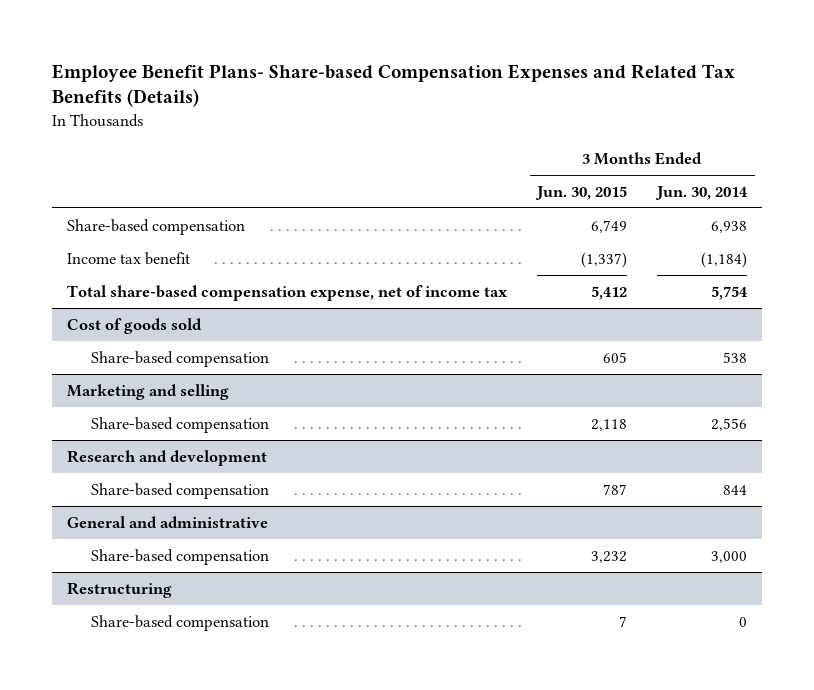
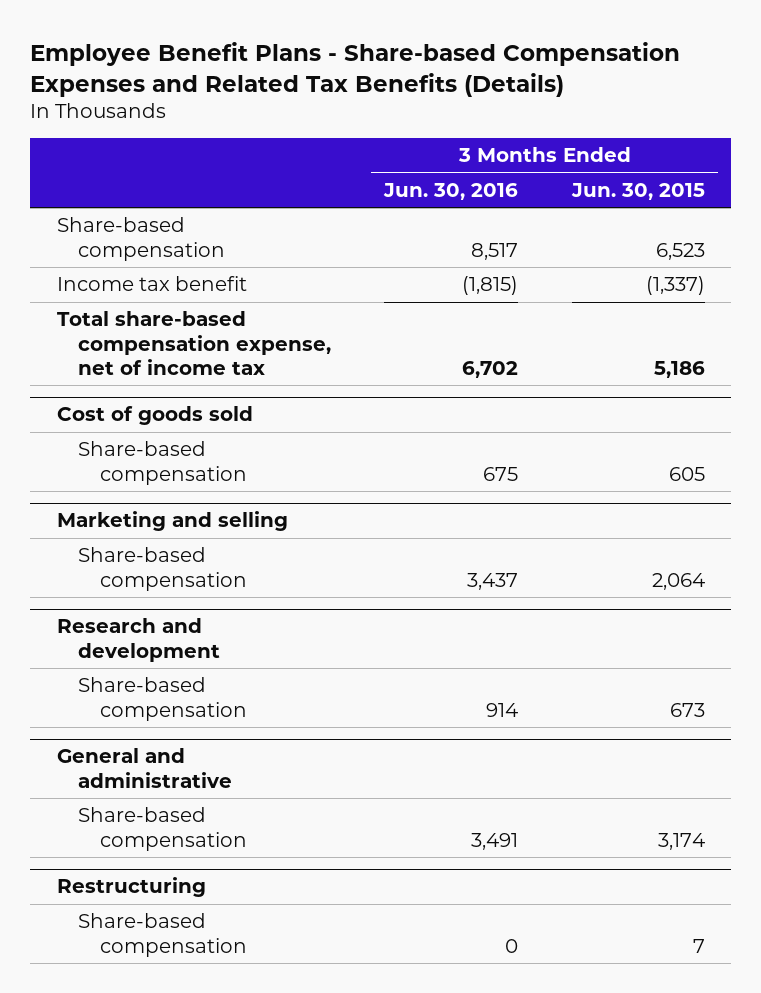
- Employee Benefit Plans- Share-based Compensation Expenses and Related Tax Benefits (Details)
+ Employee Benefit Plans - Share-based Compensation Expenses and Related Tax Benefits (Details)
- | 3 Months Ended Jun. 30, 2015 | 3 Months Ended Jun. 30, 2014
+ | 3 Months Ended Jun. 30, 2016 | 3 Months Ended Jun. 30, 2015
- Share-based compensation | 6,749 | 6,938
+ Share-based compensation | 8,517 | 6,523
- Total share-based compensation expense, net of income tax | 5,412 | 5,754
+ Total share-based compensation expense, net of income tax | 6,702 | 5,186
@ Marketing and selling
- Share-based compensation | 2,118 | 2,556
+ Share-based compensation | 3,437 | 2,064
@ Research and development
- Share-based compensation | 787 | 844
+ Share-based compensation | 914 | 673
@ General and administrative
- Share-based compensation | 3,232 | 3,000
+ Share-based compensation | 3,491 | 3,174

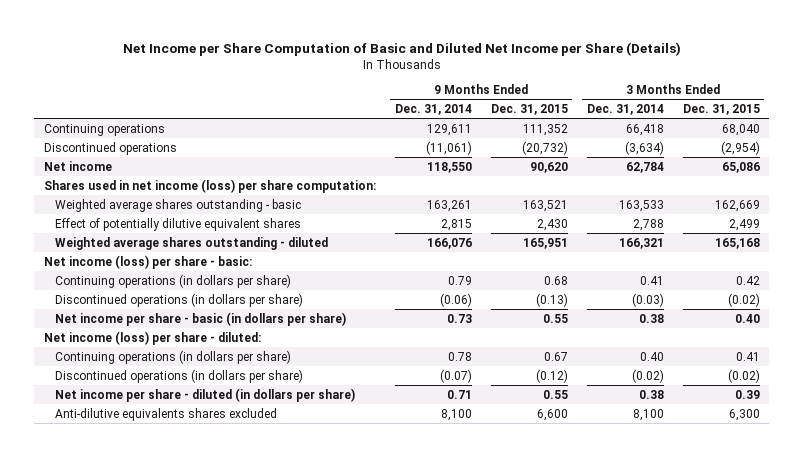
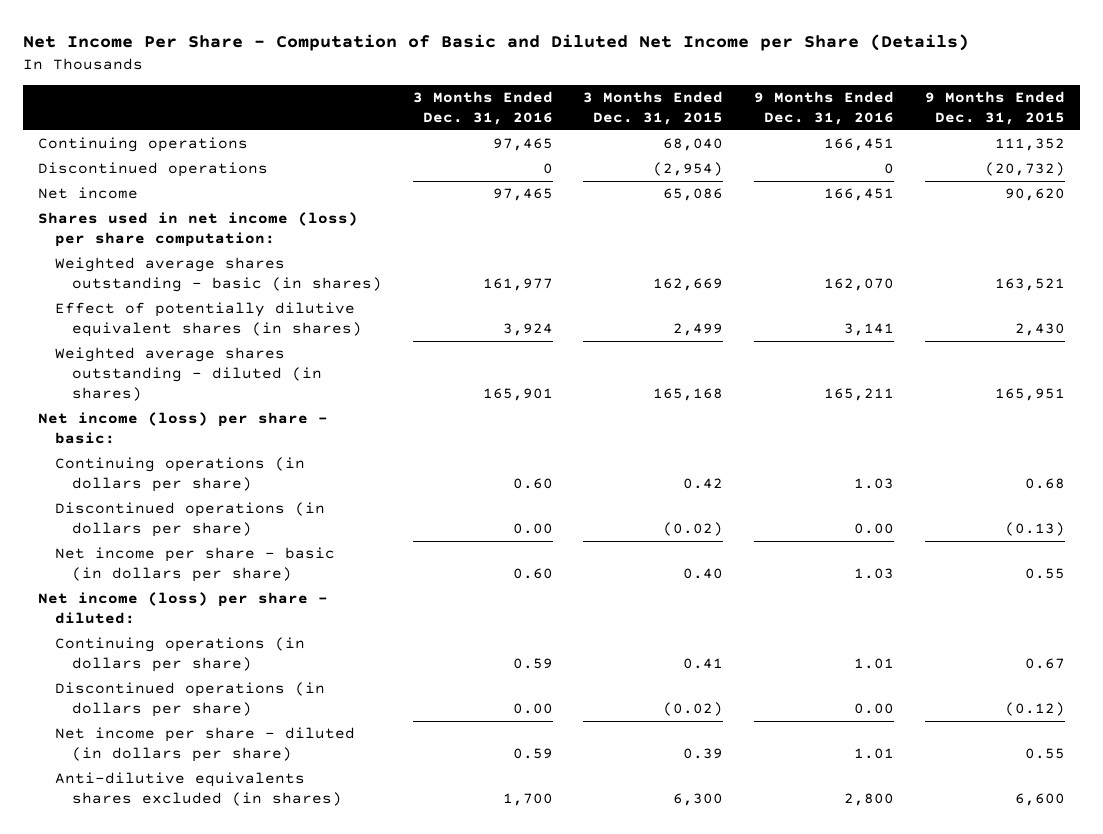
- Net Income per Share Computation of Basic and Diluted Net Income per Share (Details)
+ Net Income Per Share - Computation of Basic and Diluted Net Income per Share (Details)
- | 9 Months Ended Dec. 31, 2014 | 9 Months Ended Dec. 31, 2015 | 3 Months Ended Dec. 31, 2014 | 3 Months Ended Dec. 31, 2015
+ | 3 Months Ended Dec. 31, 2016 | 3 Months Ended Dec. 31, 2015 | 9 Months Ended Dec. 31, 2016 | 9 Months Ended Dec. 31, 2015
- Weighted average shares outstanding - basic | 163,261 | 163,521 | 163,533 | 162,669
- Effect of potentially dilutive equivalent shares | 2,815 | 2,430 | 2,788 | 2,499
- Weighted average shares outstanding - diluted | 166,076 | 165,951 | 166,321 | 165,168
+ Weighted average shares outstanding - basic (in shares) | 161,977 | 162,669 | 162,070 | 163,521
+ Effect of potentially dilutive equivalent shares (in shares) | 3,924 | 2,499 | 3,141 | 2,430
+ Weighted average shares outstanding - diluted (in shares) | 165,901 | 165,168 | 165,211 | 165,951
- Anti-dilutive equivalents shares excluded | 8,100 | 6,600 | 8,100 | 6,300
+ Anti-dilutive equivalents shares excluded (in shares) | 1,700 | 6,300 | 2,800 | 6,600

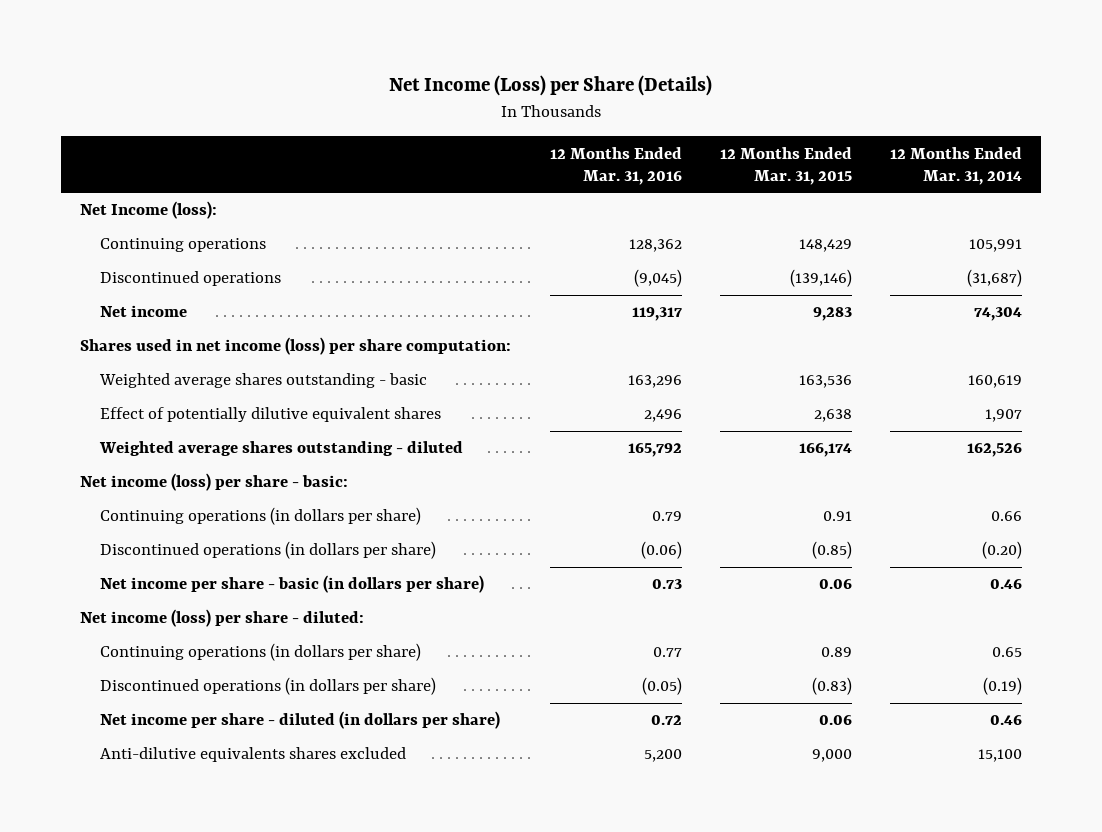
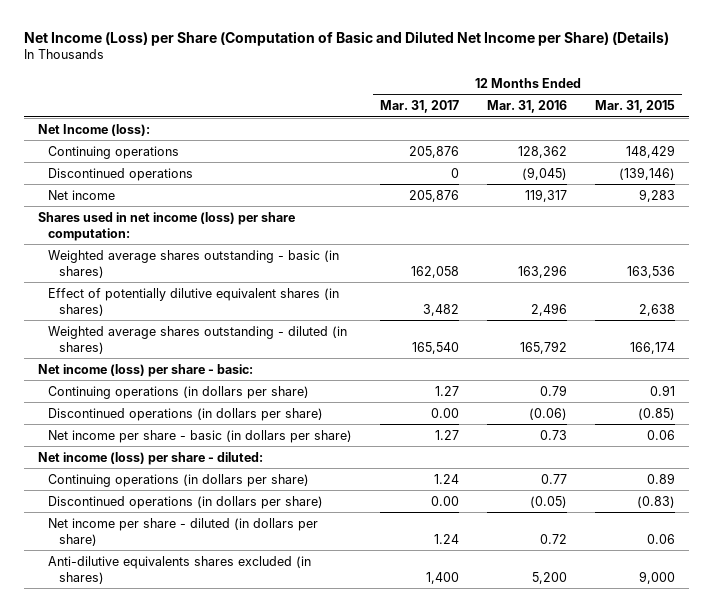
- Net Income (Loss) per Share (Details)
+ Net Income (Loss) per Share (Computation of Basic and Diluted Net Income per Share) (Details)
- | 12 Months Ended Mar. 31, 2016 | 12 Months Ended Mar. 31, 2015 | 12 Months Ended Mar. 31, 2014
+ | 12 Months Ended Mar. 31, 2017 | 12 Months Ended Mar. 31, 2016 | 12 Months Ended Mar. 31, 2015
- Weighted average shares outstanding - basic | 163,296 | 163,536 | 160,619
- Effect of potentially dilutive equivalent shares | 2,496 | 2,638 | 1,907
- Weighted average shares outstanding - diluted | 165,792 | 166,174 | 162,526
+ Weighted average shares outstanding - basic (in shares) | 162,058 | 163,296 | 163,536
+ Effect of potentially dilutive equivalent shares (in shares) | 3,482 | 2,496 | 2,638
+ Weighted average shares outstanding - diluted (in shares) | 165,540 | 165,792 | 166,174
- Anti-dilutive equivalents shares excluded | 5,200 | 9,000 | 15,100
+ Anti-dilutive equivalents shares excluded (in shares) | 1,400 | 5,200 | 9,000

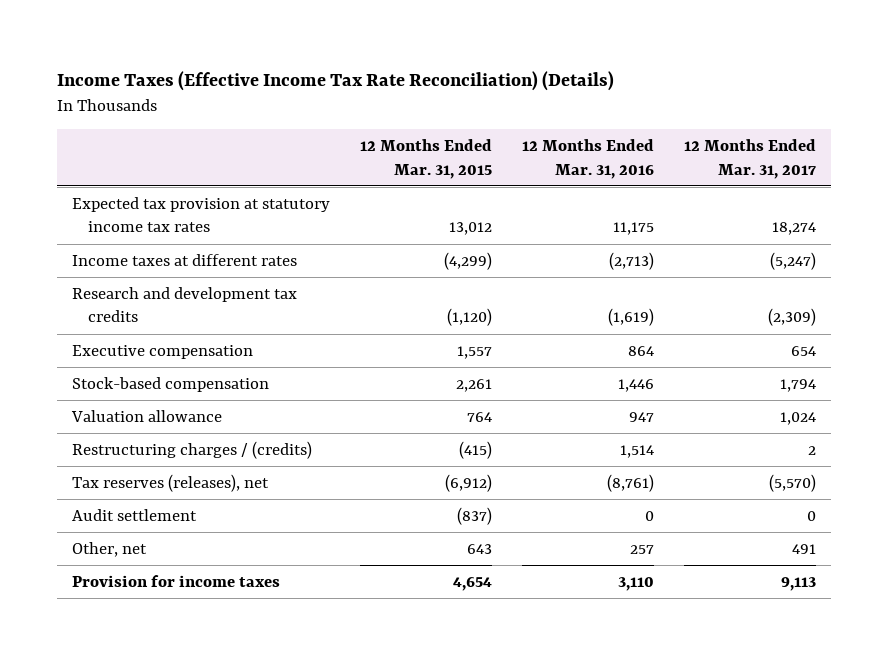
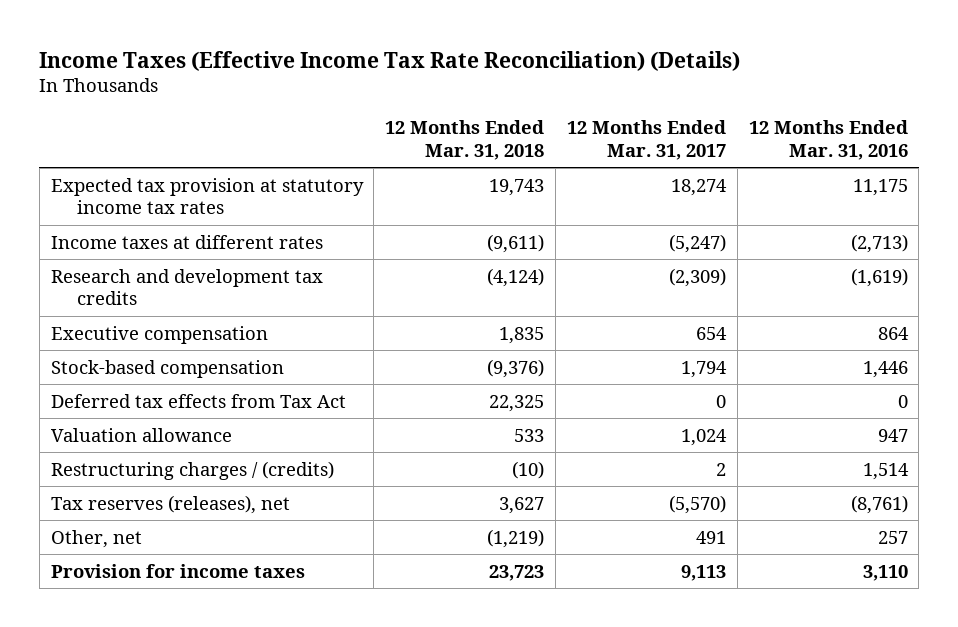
- | 12 Months Ended Mar. 31, 2015 | 12 Months Ended Mar. 31, 2016 | 12 Months Ended Mar. 31, 2017
+ | 12 Months Ended Mar. 31, 2018 | 12 Months Ended Mar. 31, 2017 | 12 Months Ended Mar. 31, 2016
+ Deferred tax effects from Tax Act | 22,325 | 0 | 0
- Audit settlement | (837) | 0 | 0

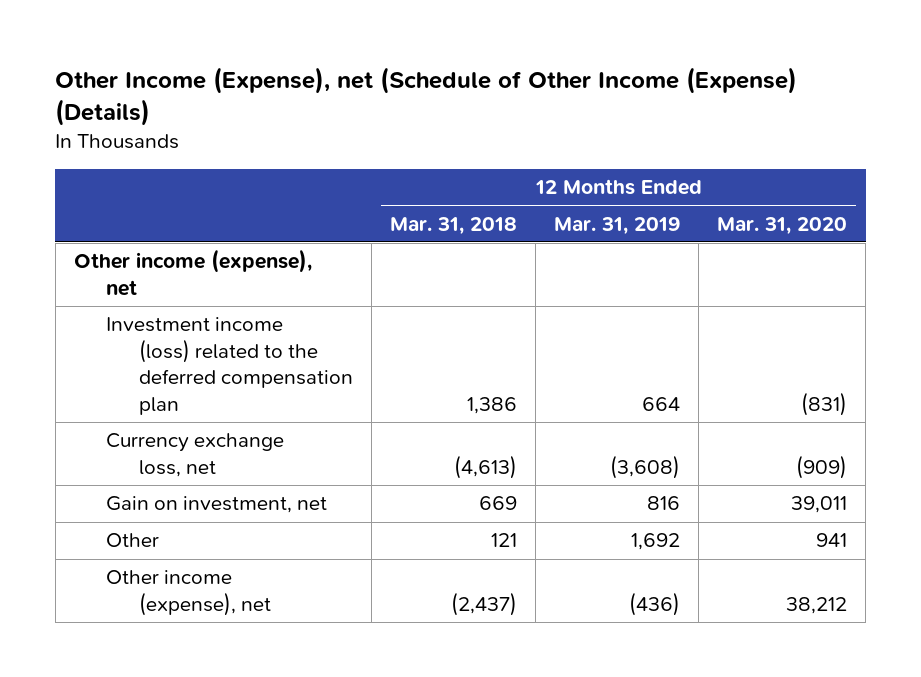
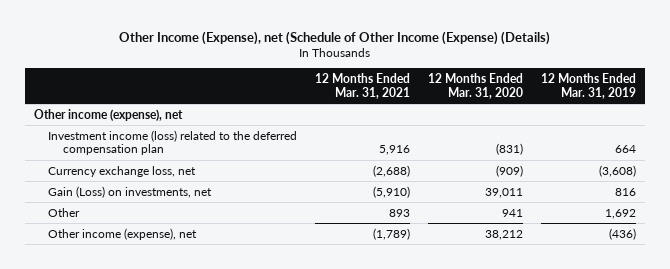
- | 12 Months Ended Mar. 31, 2018 | 12 Months Ended Mar. 31, 2019 | 12 Months Ended Mar. 31, 2020
+ | 12 Months Ended Mar. 31, 2021 | 12 Months Ended Mar. 31, 2020 | 12 Months Ended Mar. 31, 2019
- Gain on investment, net | 669 | 816 | 39,011
+ Gain (Loss) on investments, net | (5,910) | 39,011 | 816

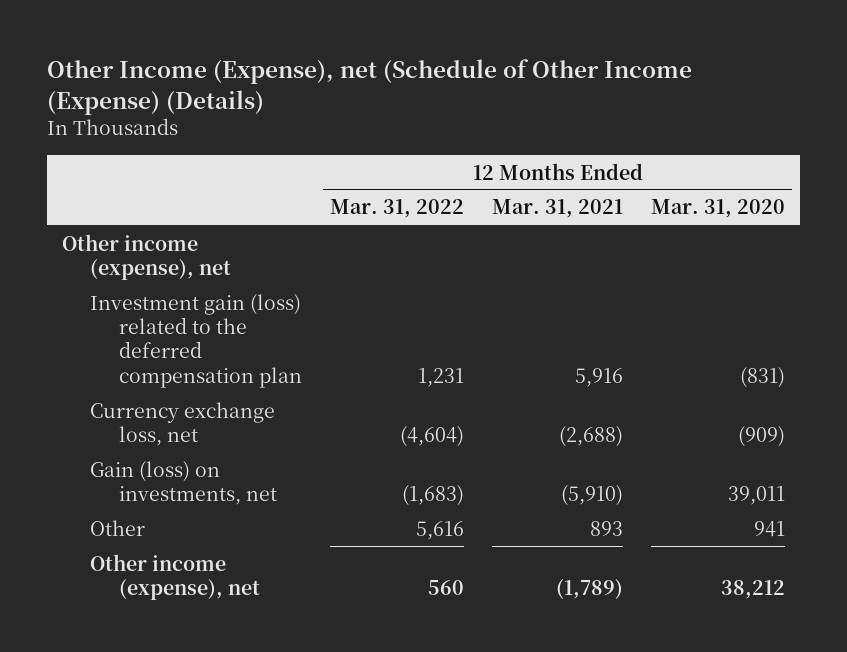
- | 12 Months Ended Mar. 31, 2021 | 12 Months Ended Mar. 31, 2020 | 12 Months Ended Mar. 31, 2019
+ | 12 Months Ended Mar. 31, 2022 | 12 Months Ended Mar. 31, 2021 | 12 Months Ended Mar. 31, 2020
- Investment income (loss) related to the deferred compensation plan | 5,916 | (831) | 664
+ Investment gain (loss) related to the deferred compensation plan | 1,231 | 5,916 | (831)
- Gain (Loss) on investments, net | (5,910) | 39,011 | 816
+ Gain (loss) on investments, net | (1,683) | (5,910) | 39,011

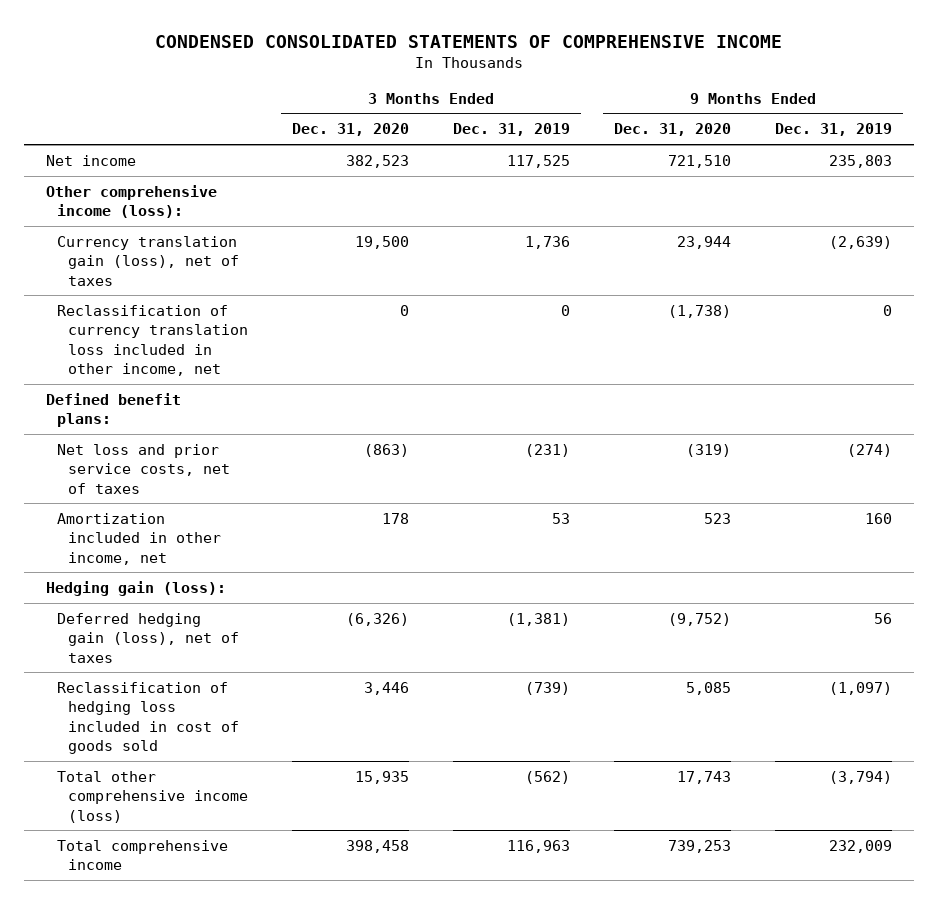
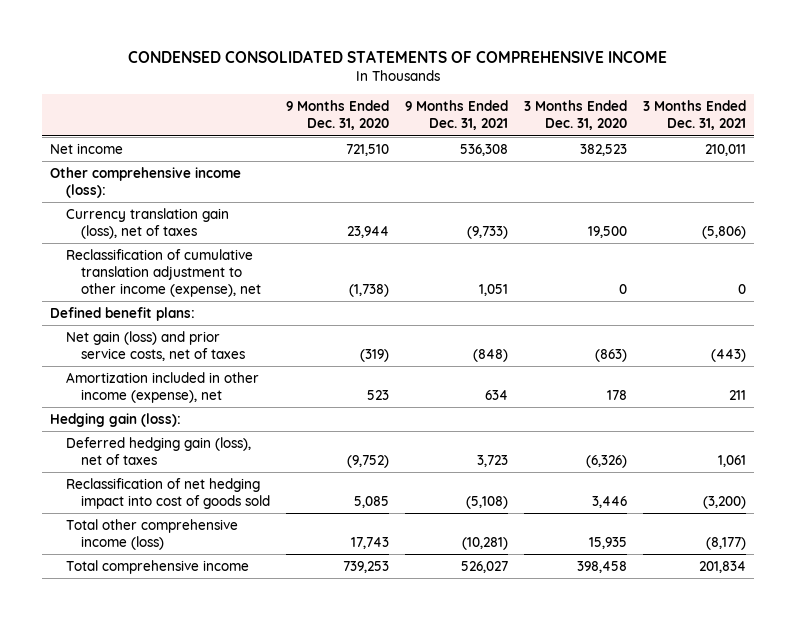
- | 3 Months Ended Dec. 31, 2020 | 3 Months Ended Dec. 31, 2019 | 9 Months Ended Dec. 31, 2020 | 9 Months Ended Dec. 31, 2019
+ | 9 Months Ended Dec. 31, 2020 | 9 Months Ended Dec. 31, 2021 | 3 Months Ended Dec. 31, 2020 | 3 Months Ended Dec. 31, 2021
- Reclassification of currency translation loss included in other income, net | 0 | 0 | (1,738) | 0
+ Reclassification of cumulative translation adjustment to other income (expense), net | (1,738) | 1,051 | 0 | 0
- Net loss and prior service costs, net of taxes | (863) | (231) | (319) | (274)
- Amortization included in other income, net | 178 | 53 | 523 | 160
+ Net gain (loss) and prior service costs, net of taxes | (319) | (848) | (863) | (443)
+ Amortization included in other income (expense), net | 523 | 634 | 178 | 211
- Reclassification of hedging loss included in cost of goods sold | 3,446 | (739) | 5,085 | (1,097)
+ Reclassification of net hedging impact into cost of goods sold | 5,085 | (5,108) | 3,446 | (3,200)

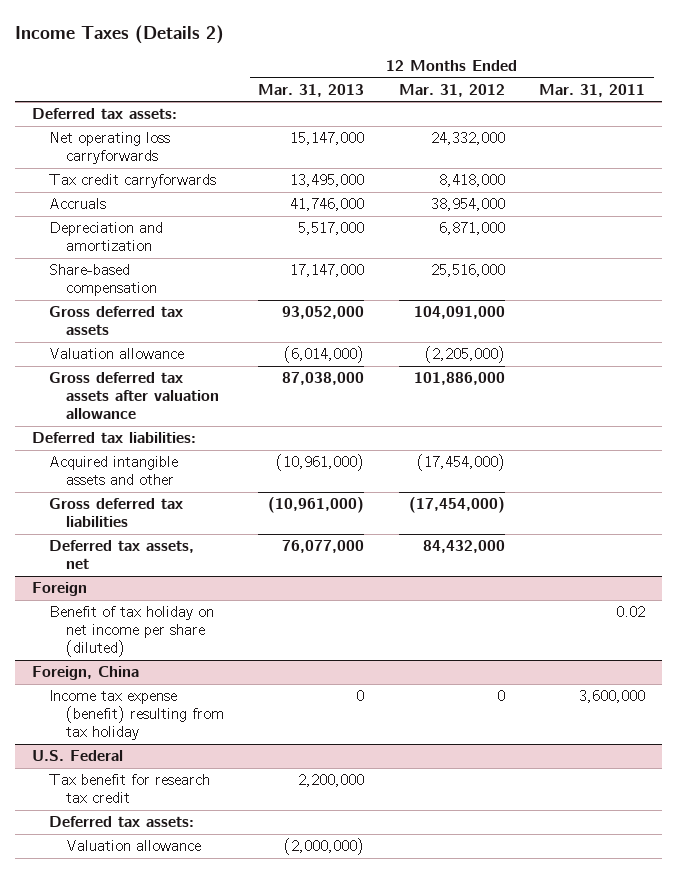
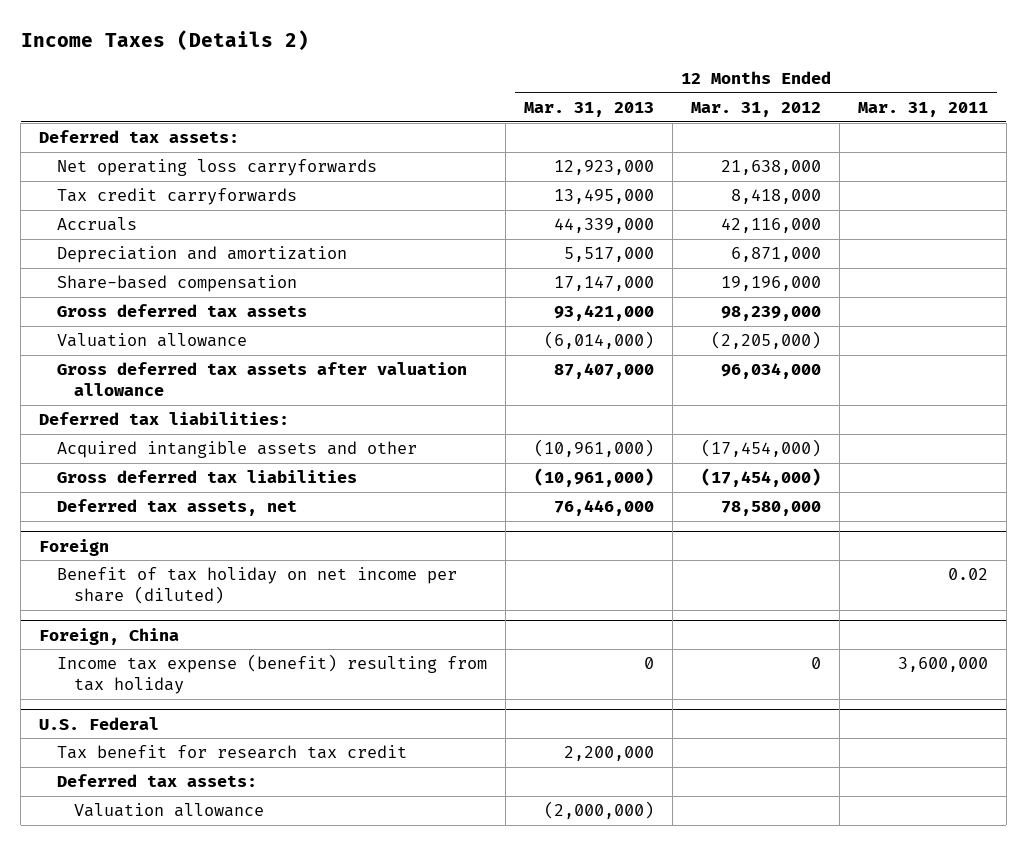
- Net operating loss carryforwards | 15,147,000 | 24,332,000 |
+ Net operating loss carryforwards | 12,923,000 | 21,638,000 |
- Accruals | 41,746,000 | 38,954,000 |
+ Accruals | 44,339,000 | 42,116,000 |
- Share-based compensation | 17,147,000 | 25,516,000 |
- Gross deferred tax assets | 93,052,000 | 104,091,000 |
+ Share-based compensation | 17,147,000 | 19,196,000 |
+ Gross deferred tax assets | 93,421,000 | 98,239,000 |
- Gross deferred tax assets after valuation allowance | 87,038,000 | 101,886,000 |
+ Gross deferred tax assets after valuation allowance | 87,407,000 | 96,034,000 |
- Deferred tax assets, net | 76,077,000 | 84,432,000 |
+ Deferred tax assets, net | 76,446,000 | 78,580,000 |

